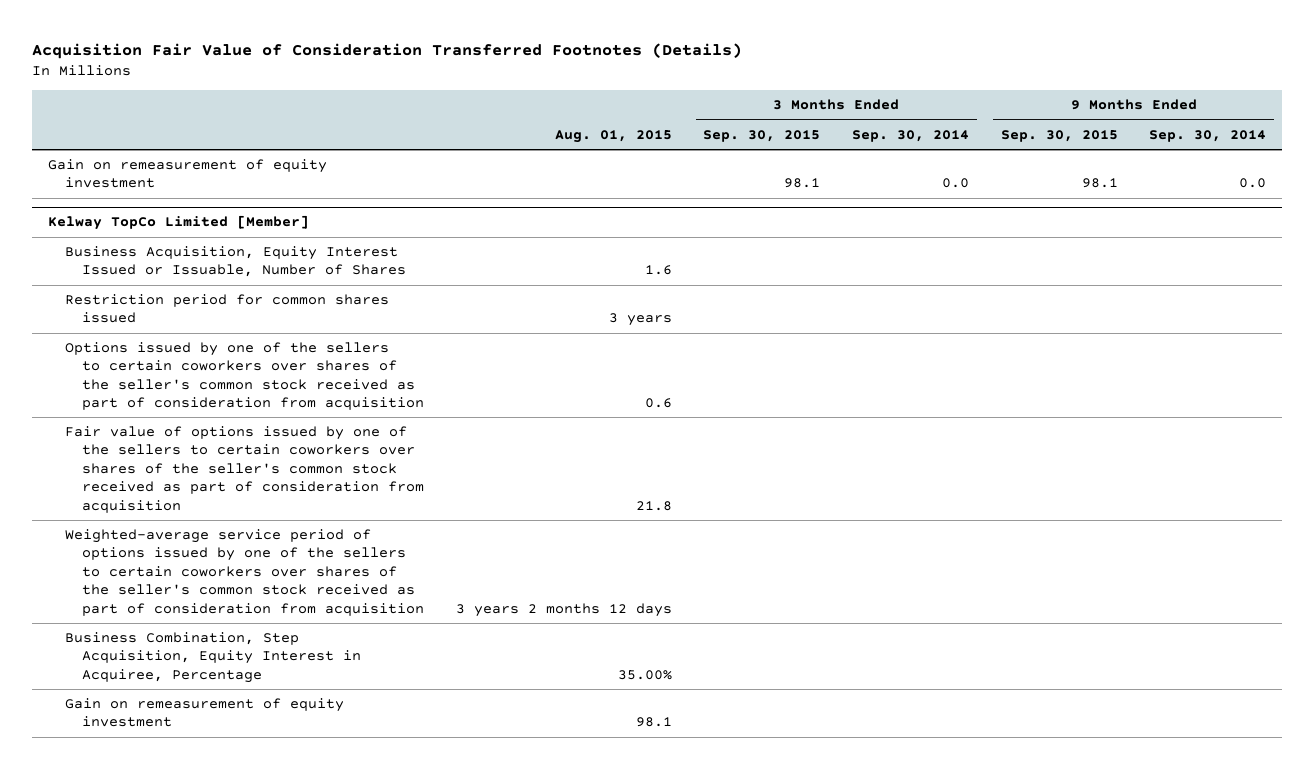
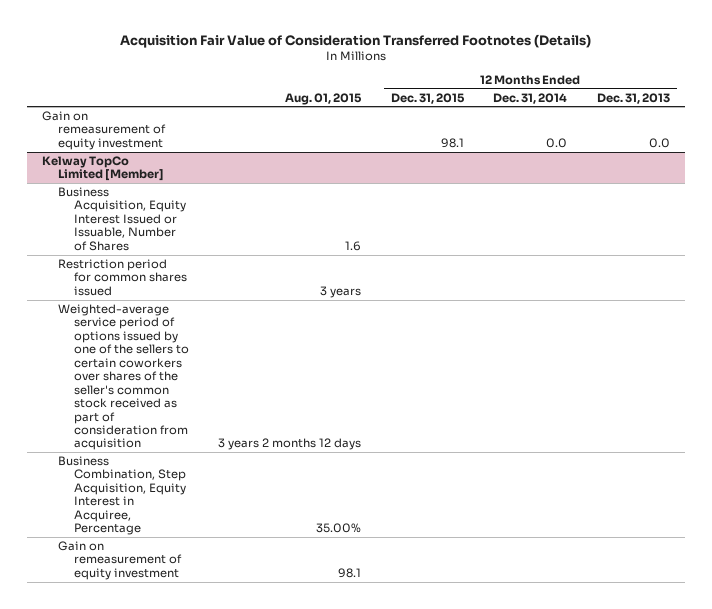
- | Aug. 01, 2015 | 3 Months Ended Sep. 30, 2015 | 3 Months Ended Sep. 30, 2014 | 9 Months Ended Sep. 30, 2015 | 9 Months Ended Sep. 30, 2014
+ | Aug. 01, 2015 | 12 Months Ended Dec. 31, 2015 | 12 Months Ended Dec. 31, 2014 | 12 Months Ended Dec. 31, 2013
@ Kelway TopCo Limited [Member]
- Options issued by one of the sellers to certain coworkers over shares of the seller's common stock received as part of consideration from acquisition | 0.6 | | | |
- Fair value of options issued by one of the sellers to certain coworkers over shares of the seller's common stock received as part of consideration from acquisition | 21.8 | | | |

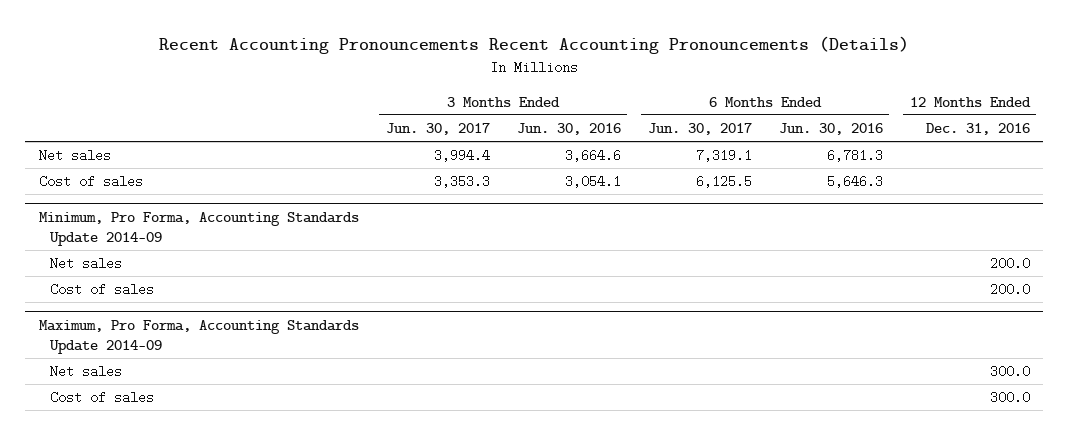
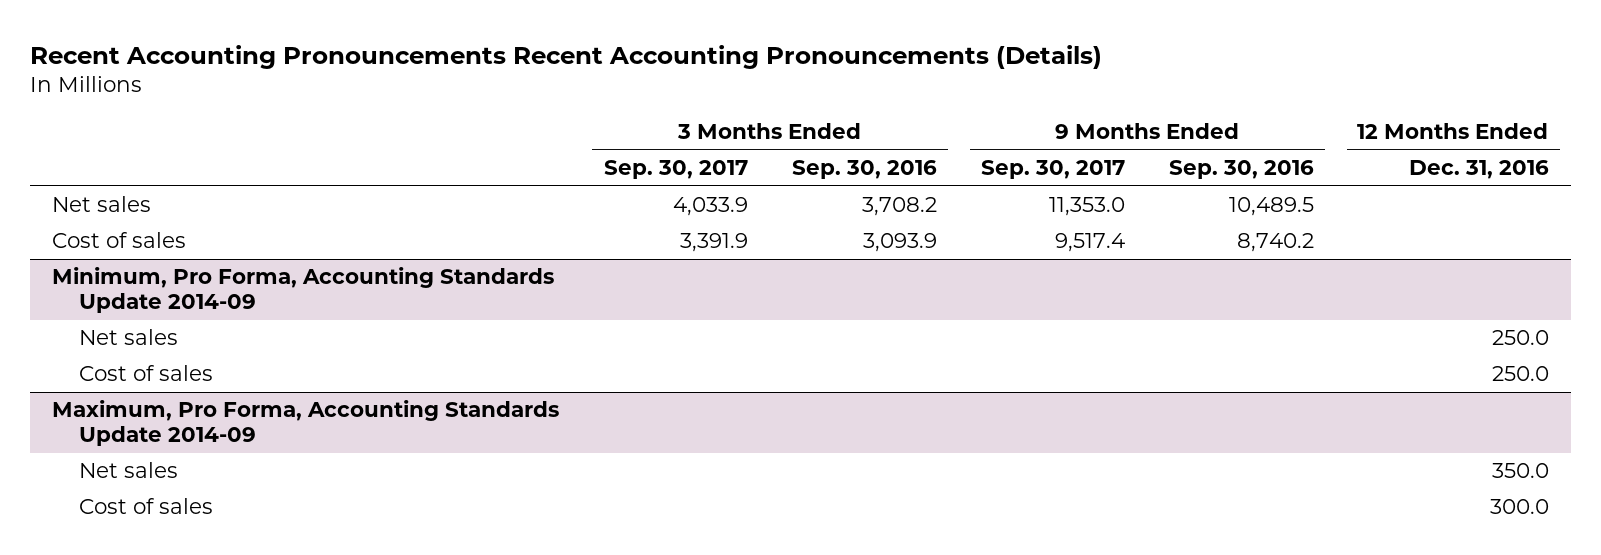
- | 3 Months Ended Jun. 30, 2017 | 3 Months Ended Jun. 30, 2016 | 6 Months Ended Jun. 30, 2017 | 6 Months Ended Jun. 30, 2016 | 12 Months Ended Dec. 31, 2016
+ | 3 Months Ended Sep. 30, 2017 | 3 Months Ended Sep. 30, 2016 | 9 Months Ended Sep. 30, 2017 | 9 Months Ended Sep. 30, 2016 | 12 Months Ended Dec. 31, 2016
@ Minimum, Pro Forma, Accounting Standards Update 2014-09
- Net sales | | | | | 200.0
- Cost of sales | | | | | 200.0
+ Net sales | | | | | 250.0
+ Cost of sales | | | | | 250.0
@ Maximum, Pro Forma, Accounting Standards Update 2014-09
- Net sales | | | | | 300.0
+ Net sales | | | | | 350.0

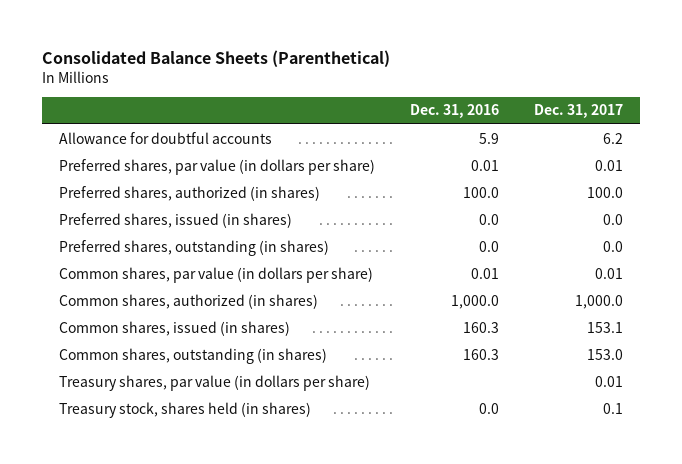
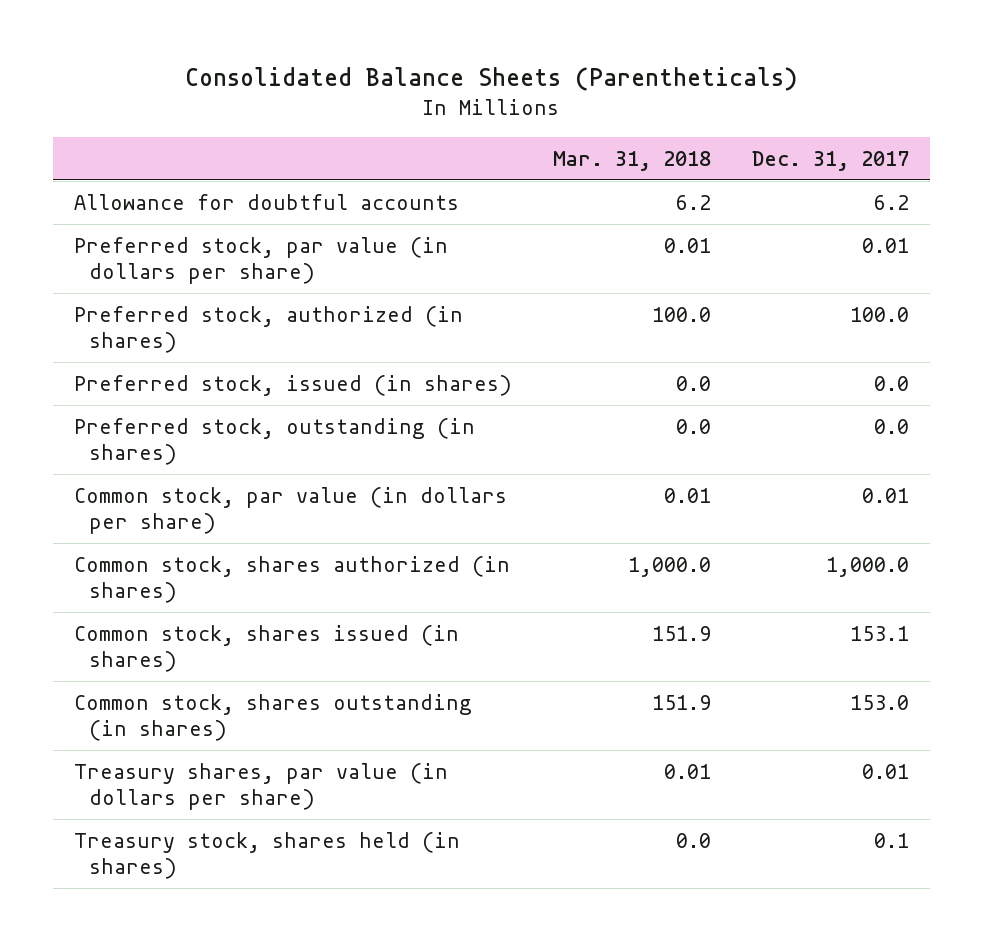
- Consolidated Balance Sheets (Parenthetical)
+ Consolidated Balance Sheets (Parentheticals)
- | Dec. 31, 2016 | Dec. 31, 2017
+ | Mar. 31, 2018 | Dec. 31, 2017
- Preferred shares, par value (in dollars per share) | 0.01 | 0.01
- Preferred shares, authorized (in shares) | 100.0 | 100.0
- Preferred shares, issued (in shares) | 0.0 | 0.0
- Preferred shares, outstanding (in shares) | 0.0 | 0.0
- Common shares, par value (in dollars per share) | 0.01 | 0.01
- Common shares, authorized (in shares) | 1,000.0 | 1,000.0
- Common shares, issued (in shares) | 160.3 | 153.1
- Common shares, outstanding (in shares) | 160.3 | 153.0
+ Preferred stock, par value (in dollars per share) | 0.01 | 0.01
+ Preferred stock, authorized (in shares) | 100.0 | 100.0
+ Preferred stock, issued (in shares) | 0.0 | 0.0
+ Preferred stock, outstanding (in shares) | 0.0 | 0.0
+ Common stock, par value (in dollars per share) | 0.01 | 0.01
+ Common stock, shares authorized (in shares) | 1,000.0 | 1,000.0
+ Common stock, shares issued (in shares) | 151.9 | 153.1
+ Common stock, shares outstanding (in shares) | 151.9 | 153.0

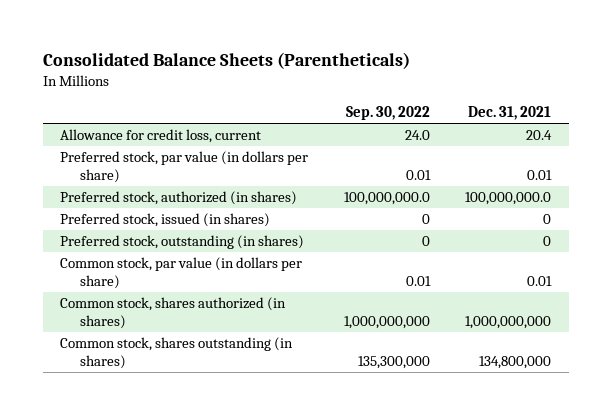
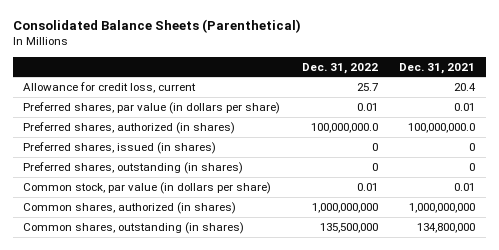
- Consolidated Balance Sheets (Parentheticals)
+ Consolidated Balance Sheets (Parenthetical)
- | Sep. 30, 2022 | Dec. 31, 2021
+ | Dec. 31, 2022 | Dec. 31, 2021
- Preferred stock, par value (in dollars per share) | 0.01 | 0.01
- Preferred stock, authorized (in shares) | 100,000,000.0 | 100,000,000.0
- Preferred stock, issued (in shares) | 0 | 0
- Preferred stock, outstanding (in shares) | 0 | 0
+ Preferred shares, par value (in dollars per share) | 0.01 | 0.01
+ Preferred shares, authorized (in shares) | 100,000,000.0 | 100,000,000.0
+ Preferred shares, issued (in shares) | 0 | 0
+ Preferred shares, outstanding (in shares) | 0 | 0
- Common stock, shares authorized (in shares) | 1,000,000,000 | 1,000,000,000
- Common stock, shares outstanding (in shares) | 135,300,000 | 134,800,000
+ Common shares, authorized (in shares) | 1,000,000,000 | 1,000,000,000
+ Common shares, outstanding (in shares) | 135,500,000 | 134,800,000

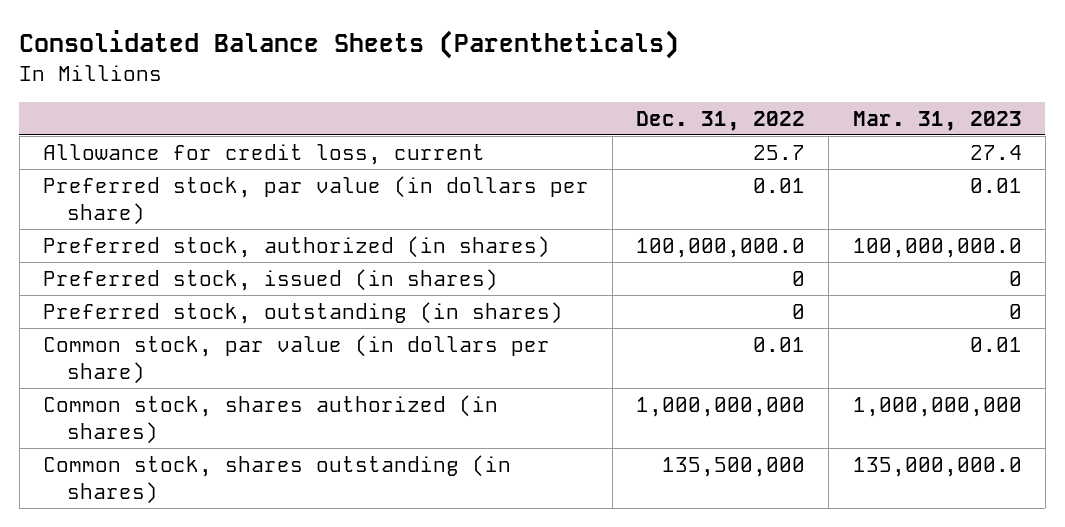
- Consolidated Balance Sheets (Parenthetical)
+ Consolidated Balance Sheets (Parentheticals)
- | Dec. 31, 2022 | Dec. 31, 2021
+ | Dec. 31, 2022 | Mar. 31, 2023
- Preferred shares, par value (in dollars per share) | 0.01 | 0.01
- Preferred shares, authorized (in shares) | 100,000,000.0 | 100,000,000.0
- Preferred shares, issued (in shares) | 0 | 0
- Preferred shares, outstanding (in shares) | 0 | 0
+ Preferred stock, par value (in dollars per share) | 0.01 | 0.01
+ Preferred stock, authorized (in shares) | 100,000,000.0 | 100,000,000.0
+ Preferred stock, issued (in shares) | 0 | 0
+ Preferred stock, outstanding (in shares) | 0 | 0
- Common shares, authorized (in shares) | 1,000,000,000 | 1,000,000,000
- Common shares, outstanding (in shares) | 135,500,000 | 134,800,000
+ Common stock, shares authorized (in shares) | 1,000,000,000 | 1,000,000,000
+ Common stock, shares outstanding (in shares) | 135,500,000 | 135,000,000.0

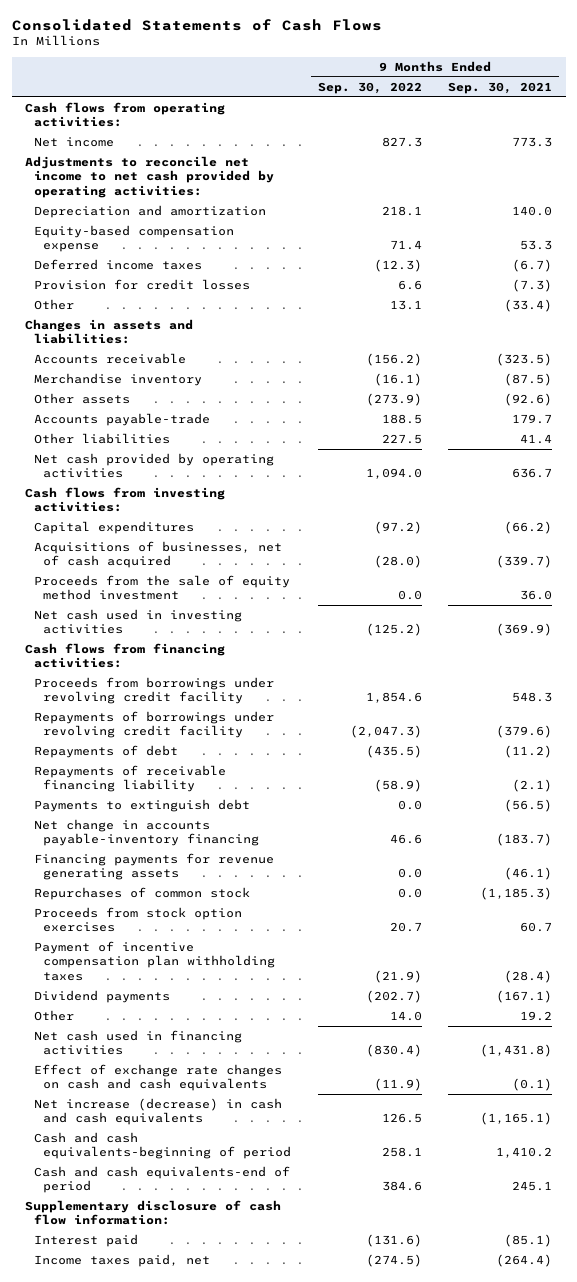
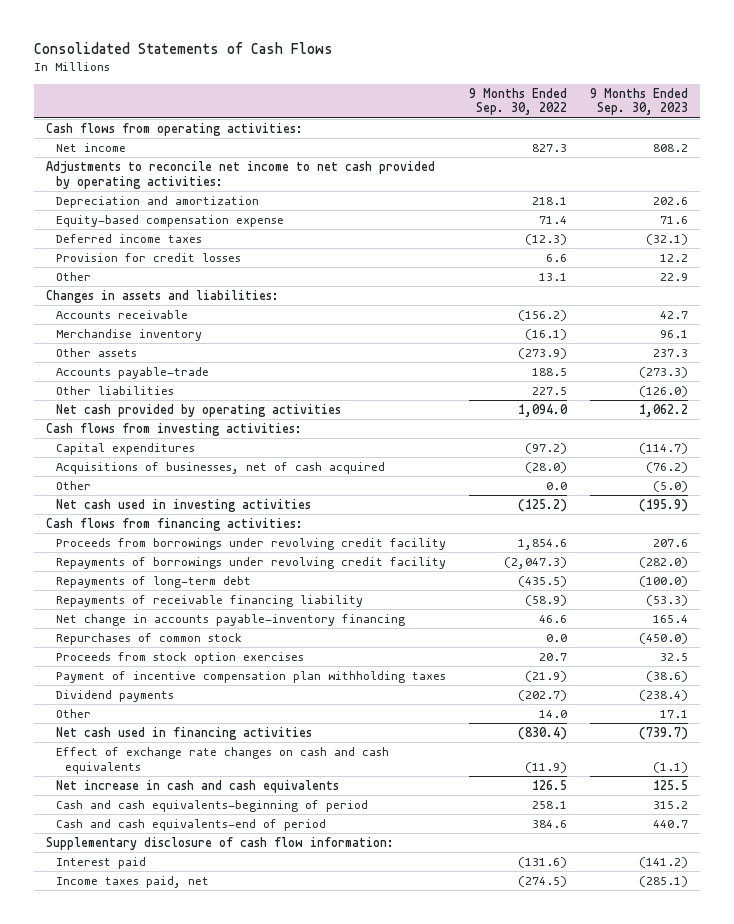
- | 9 Months Ended Sep. 30, 2022 | 9 Months Ended Sep. 30, 2021
+ | 9 Months Ended Sep. 30, 2022 | 9 Months Ended Sep. 30, 2023
- Proceeds from the sale of equity method investment | 0.0 | 36.0
+ Other | 0.0 | (5.0)
- Repayments of debt | (435.5) | (11.2)
+ Repayments of long-term debt | (435.5) | (100.0)
- Payments to extinguish debt | 0.0 | (56.5)
- Financing payments for revenue generating assets | 0.0 | (46.1)
- Net increase (decrease) in cash and cash equivalents | 126.5 | (1,165.1)
+ Net increase in cash and cash equivalents | 126.5 | 125.5

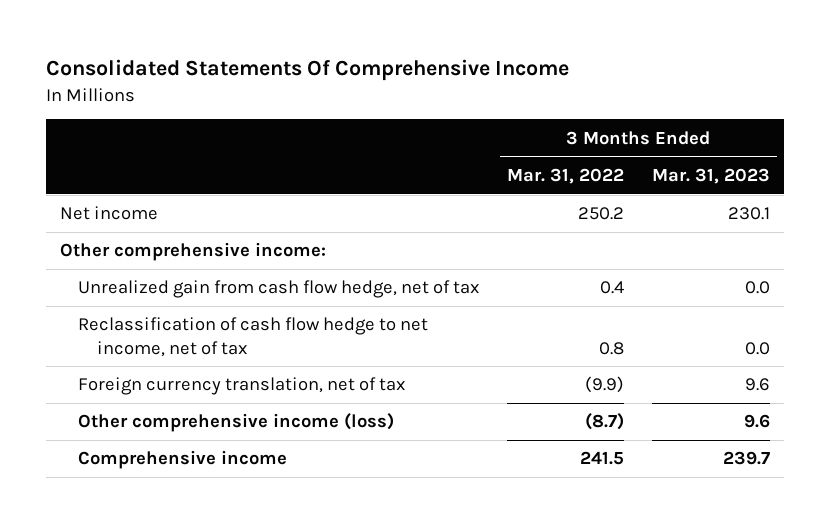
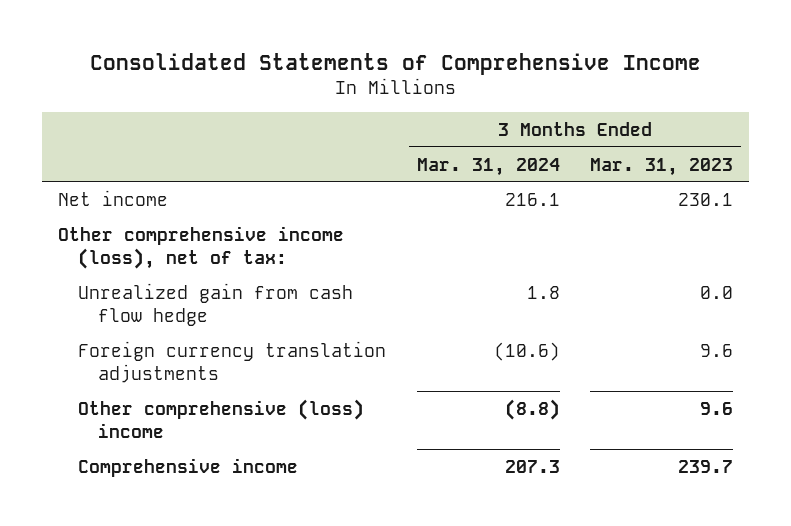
- Consolidated Statements Of Comprehensive Income
+ Consolidated Statements of Comprehensive Income
- | 3 Months Ended Mar. 31, 2022 | 3 Months Ended Mar. 31, 2023
+ | 3 Months Ended Mar. 31, 2024 | 3 Months Ended Mar. 31, 2023
- Other comprehensive income:
- Unrealized gain from cash flow hedge, net of tax | 0.4 | 0.0
- Reclassification of cash flow hedge to net income, net of tax | 0.8 | 0.0
- Foreign currency translation, net of tax | (9.9) | 9.6
- Other comprehensive income (loss) | (8.7) | 9.6
+ Other comprehensive income (loss), net of tax:
+ Unrealized gain from cash flow hedge | 1.8 | 0.0
+ Foreign currency translation adjustments | (10.6) | 9.6
+ Other comprehensive (loss) income | (8.8) | 9.6

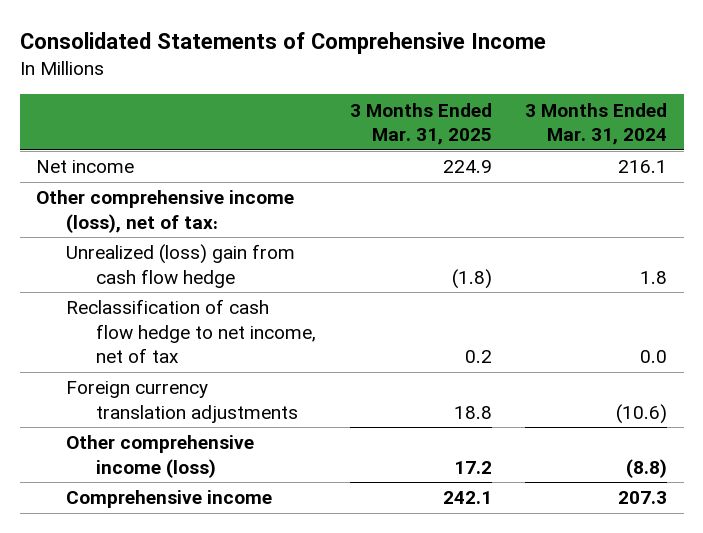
- | 3 Months Ended Mar. 31, 2024 | 3 Months Ended Mar. 31, 2023
+ | 3 Months Ended Mar. 31, 2025 | 3 Months Ended Mar. 31, 2024
- Unrealized gain from cash flow hedge | 1.8 | 0.0
+ Unrealized (loss) gain from cash flow hedge | (1.8) | 1.8
+ Reclassification of cash flow hedge to net income, net of tax | 0.2 | 0.0
- Other comprehensive (loss) income | (8.8) | 9.6
+ Other comprehensive income (loss) | 17.2 | (8.8)

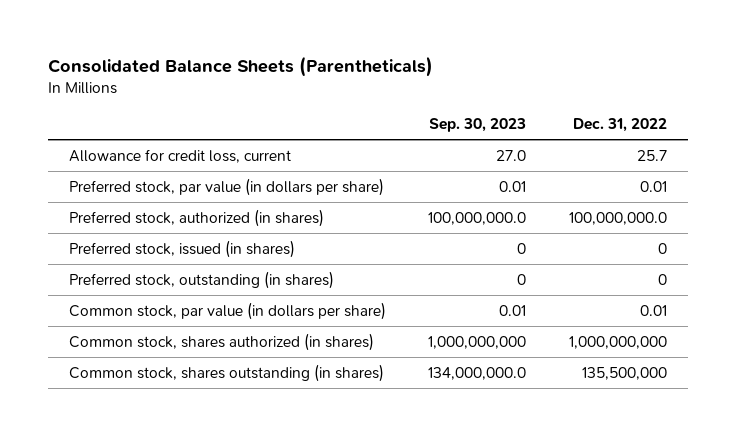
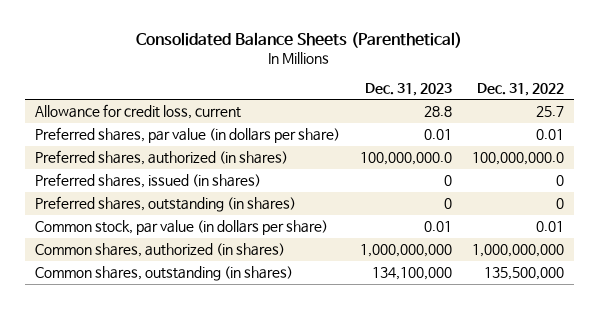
- Consolidated Balance Sheets (Parentheticals)
+ Consolidated Balance Sheets (Parenthetical)
- | Sep. 30, 2023 | Dec. 31, 2022
+ | Dec. 31, 2023 | Dec. 31, 2022
- Preferred stock, par value (in dollars per share) | 0.01 | 0.01
- Preferred stock, authorized (in shares) | 100,000,000.0 | 100,000,000.0
- Preferred stock, issued (in shares) | 0 | 0
- Preferred stock, outstanding (in shares) | 0 | 0
+ Preferred shares, par value (in dollars per share) | 0.01 | 0.01
+ Preferred shares, authorized (in shares) | 100,000,000.0 | 100,000,000.0
+ Preferred shares, issued (in shares) | 0 | 0
+ Preferred shares, outstanding (in shares) | 0 | 0
- Common stock, shares authorized (in shares) | 1,000,000,000 | 1,000,000,000
- Common stock, shares outstanding (in shares) | 134,000,000.0 | 135,500,000
+ Common shares, authorized (in shares) | 1,000,000,000 | 1,000,000,000
+ Common shares, outstanding (in shares) | 134,100,000 | 135,500,000

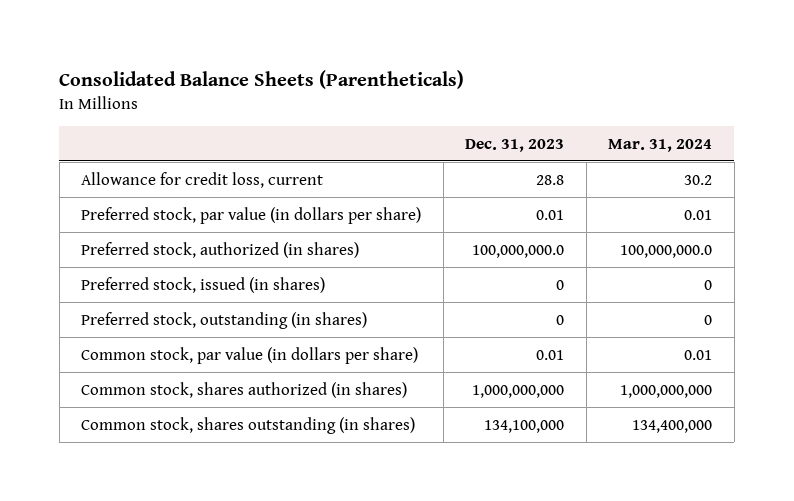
- Consolidated Balance Sheets (Parenthetical)
+ Consolidated Balance Sheets (Parentheticals)
- | Dec. 31, 2023 | Dec. 31, 2022
+ | Dec. 31, 2023 | Mar. 31, 2024
- Preferred shares, par value (in dollars per share) | 0.01 | 0.01
- Preferred shares, authorized (in shares) | 100,000,000.0 | 100,000,000.0
- Preferred shares, issued (in shares) | 0 | 0
- Preferred shares, outstanding (in shares) | 0 | 0
+ Preferred stock, par value (in dollars per share) | 0.01 | 0.01
+ Preferred stock, authorized (in shares) | 100,000,000.0 | 100,000,000.0
+ Preferred stock, issued (in shares) | 0 | 0
+ Preferred stock, outstanding (in shares) | 0 | 0
- Common shares, authorized (in shares) | 1,000,000,000 | 1,000,000,000
- Common shares, outstanding (in shares) | 134,100,000 | 135,500,000
+ Common stock, shares authorized (in shares) | 1,000,000,000 | 1,000,000,000
+ Common stock, shares outstanding (in shares) | 134,100,000 | 134,400,000

